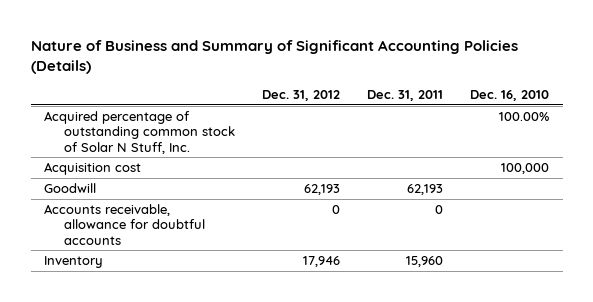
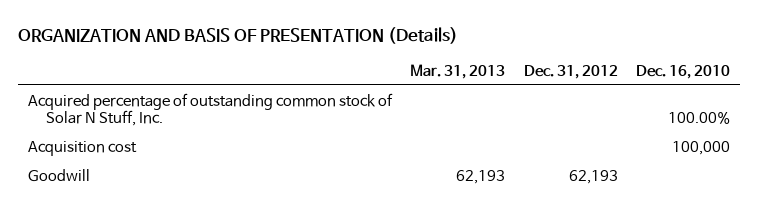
- Nature of Business and Summary of Significant Accounting Policies (Details)
+ ORGANIZATION AND BASIS OF PRESENTATION (Details)
- | Dec. 31, 2012 | Dec. 31, 2011 | Dec. 16, 2010
+ | Mar. 31, 2013 | Dec. 31, 2012 | Dec. 16, 2010
- Accounts receivable, allowance for doubtful accounts | 0 | 0 |
- Inventory | 17,946 | 15,960 |

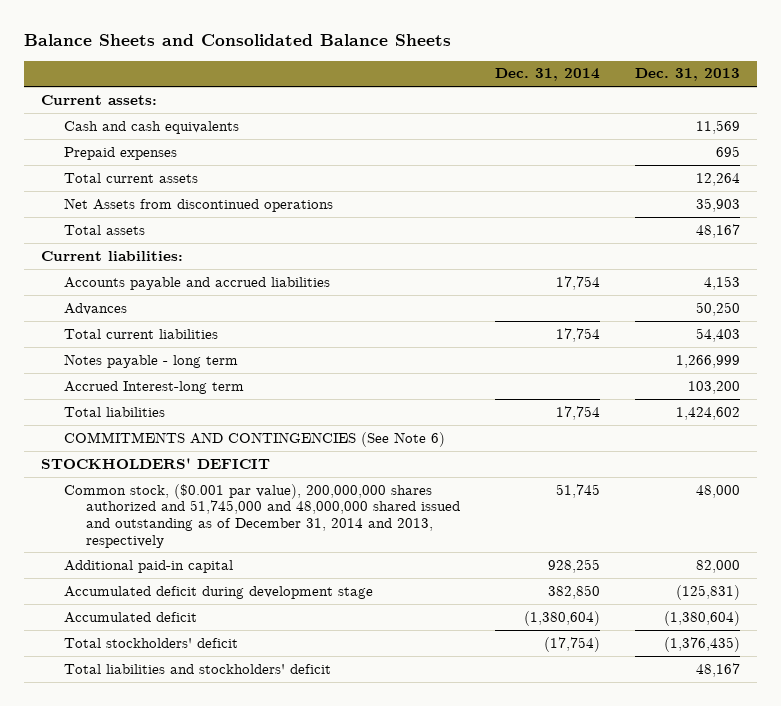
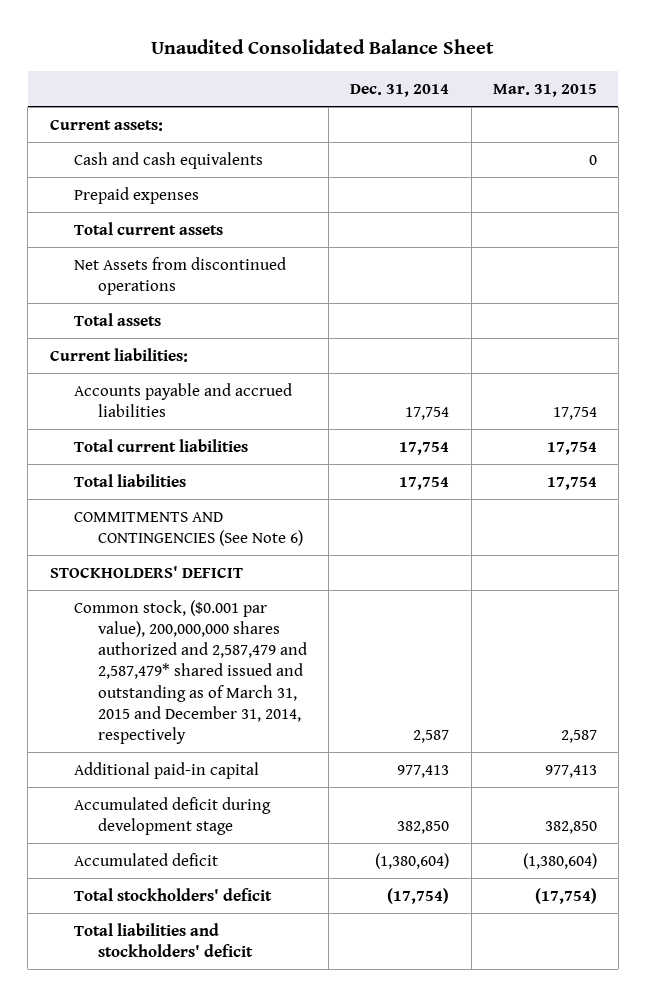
- Balance Sheets and Consolidated Balance Sheets
+ Unaudited Consolidated Balance Sheet
- | Dec. 31, 2014 | Dec. 31, 2013
+ | Dec. 31, 2014 | Mar. 31, 2015
- Advances | | 50,250
- Notes payable - long term | | 1,266,999
- Accrued Interest-long term | | 103,200
- Common stock, ($0.001 par value), 200,000,000 shares authorized and 51,745,000 and 48,000,000 shared issued and outstanding as of December 31, 2014 and 2013, respectively | 51,745 | 48,000
- Additional paid-in capital | 928,255 | 82,000
+ Common stock, ($0.001 par value), 200,000,000 shares authorized and 2,587,479 and 2,587,479* shared issued and outstanding as of March 31, 2015 and December 31, 2014, respectively | 2,587 | 2,587
+ Additional paid-in capital | 977,413 | 977,413

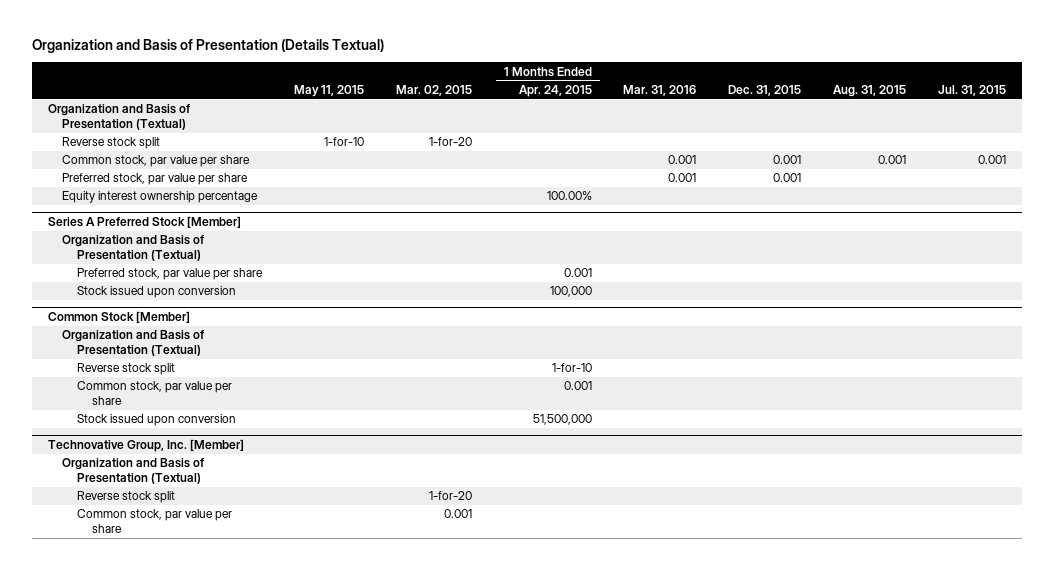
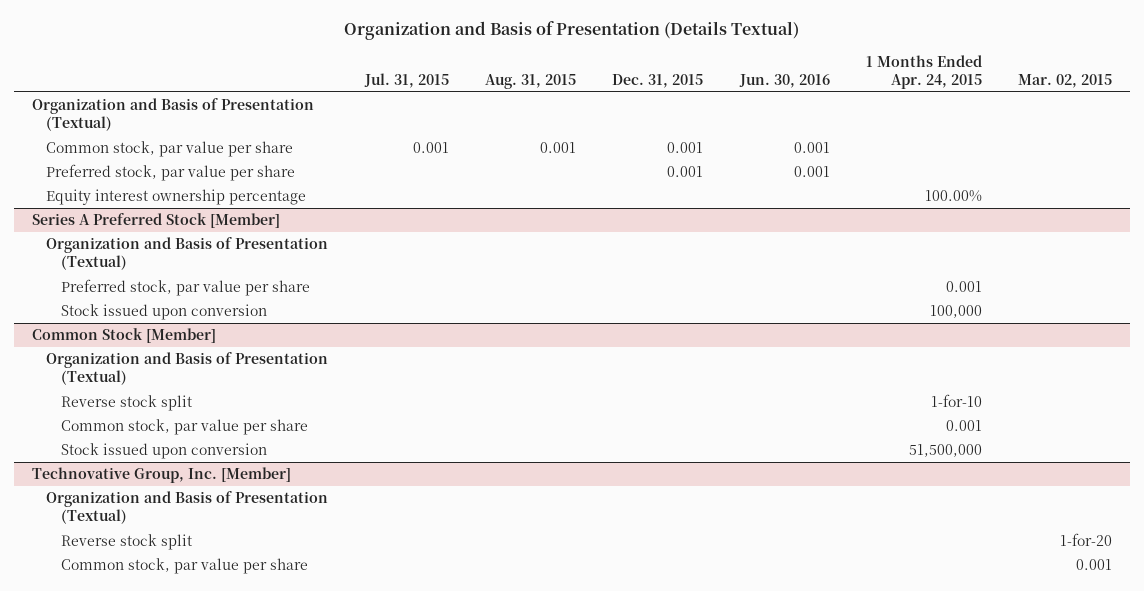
- | May 11, 2015 | Mar. 02, 2015 | 1 Months Ended Apr. 24, 2015 | Mar. 31, 2016 | Dec. 31, 2015 | Aug. 31, 2015 | Jul. 31, 2015
+ | Jul. 31, 2015 | Aug. 31, 2015 | Dec. 31, 2015 | Jun. 30, 2016 | 1 Months Ended Apr. 24, 2015 | Mar. 02, 2015
- Reverse stock split | 1-for-10 | 1-for-20 | | | | |

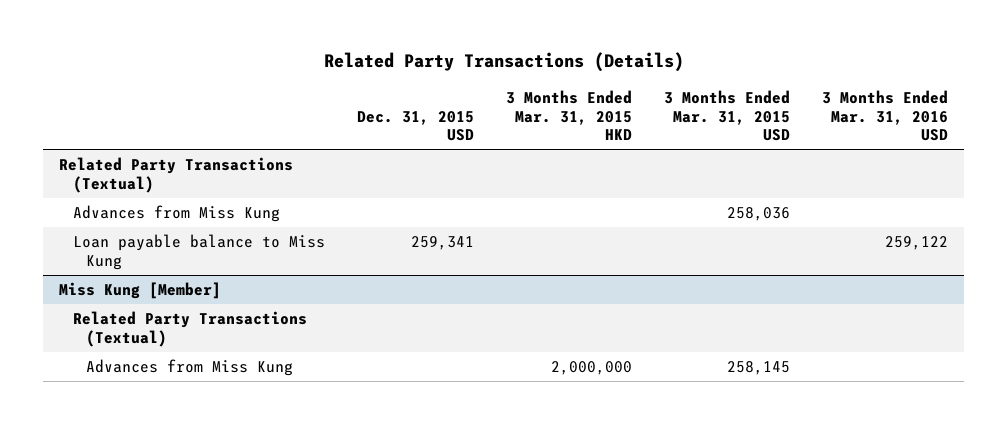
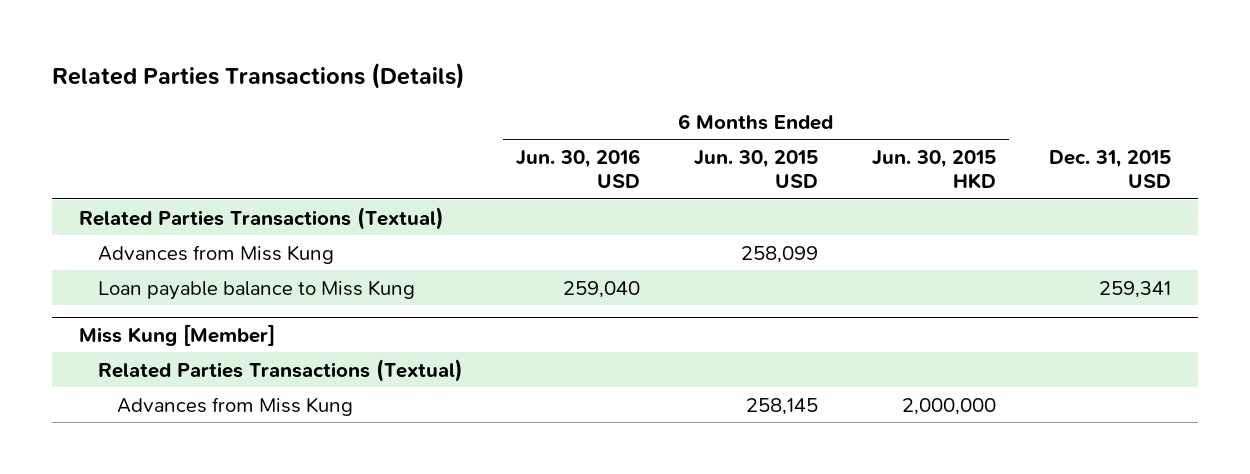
- Related Party Transactions (Details)
+ Related Parties Transactions (Details)
- | Dec. 31, 2015 USD | 3 Months Ended Mar. 31, 2015 HKD | 3 Months Ended Mar. 31, 2015 USD | 3 Months Ended Mar. 31, 2016 USD
+ | 6 Months Ended Jun. 30, 2016 USD | 6 Months Ended Jun. 30, 2015 USD | 6 Months Ended Jun. 30, 2015 HKD | Dec. 31, 2015 USD
- Related Party Transactions (Textual)
+ Related Parties Transactions (Textual)
@ Miss Kung [Member]
- Related Party Transactions (Textual)
+ Related Parties Transactions (Textual)

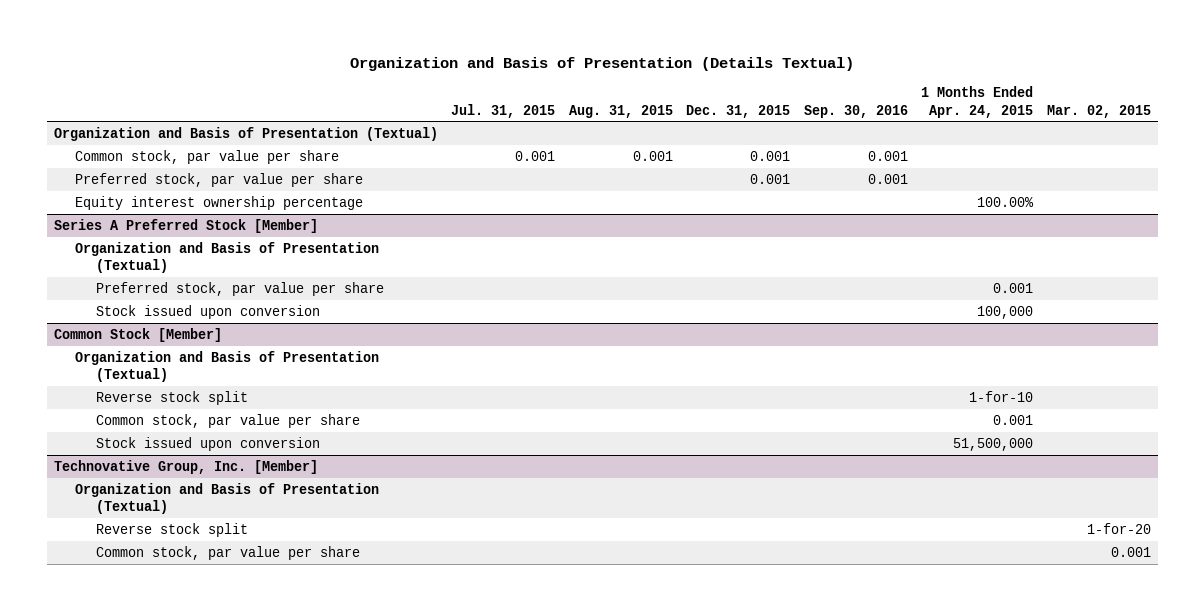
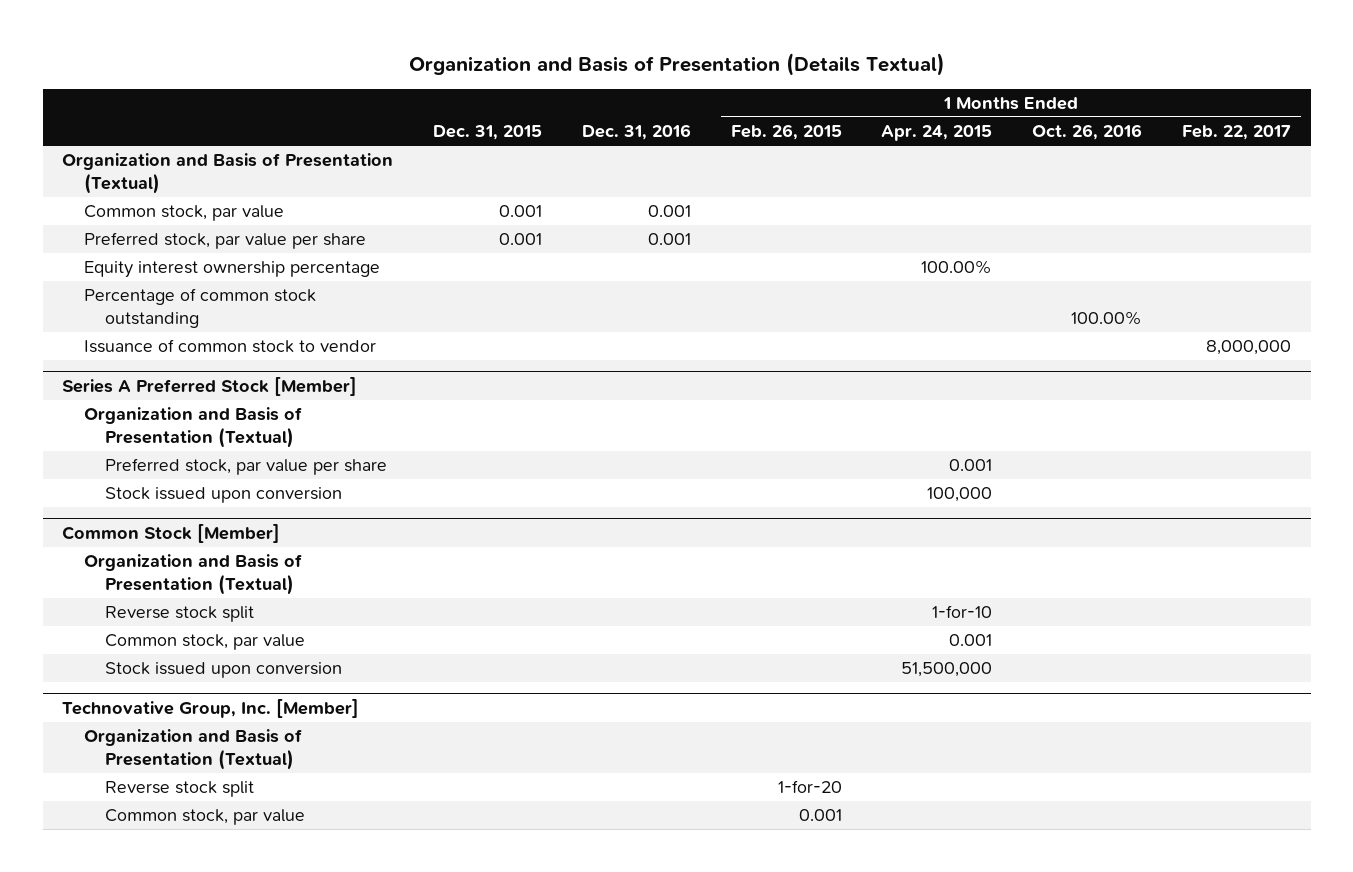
- | Jul. 31, 2015 | Aug. 31, 2015 | Dec. 31, 2015 | Sep. 30, 2016 | 1 Months Ended Apr. 24, 2015 | Mar. 02, 2015
+ | Dec. 31, 2015 | Dec. 31, 2016 | 1 Months Ended Feb. 26, 2015 | 1 Months Ended Apr. 24, 2015 | 1 Months Ended Oct. 26, 2016 | 1 Months Ended Feb. 22, 2017
- Common stock, par value per share | 0.001 | 0.001 | 0.001 | 0.001 | |
+ Common stock, par value | 0.001 | 0.001 | | | |
+ Percentage of common stock outstanding | | | | | 100.00% |
+ Issuance of common stock to vendor | | | | | | 8,000,000
@ Common Stock [Member]
- Common stock, par value per share | | | | | 0.001 |
+ Common stock, par value | | | | 0.001 | |
@ Technovative Group, Inc. [Member]
- Common stock, par value per share | | | | | | 0.001
+ Common stock, par value | | | 0.001 | | |

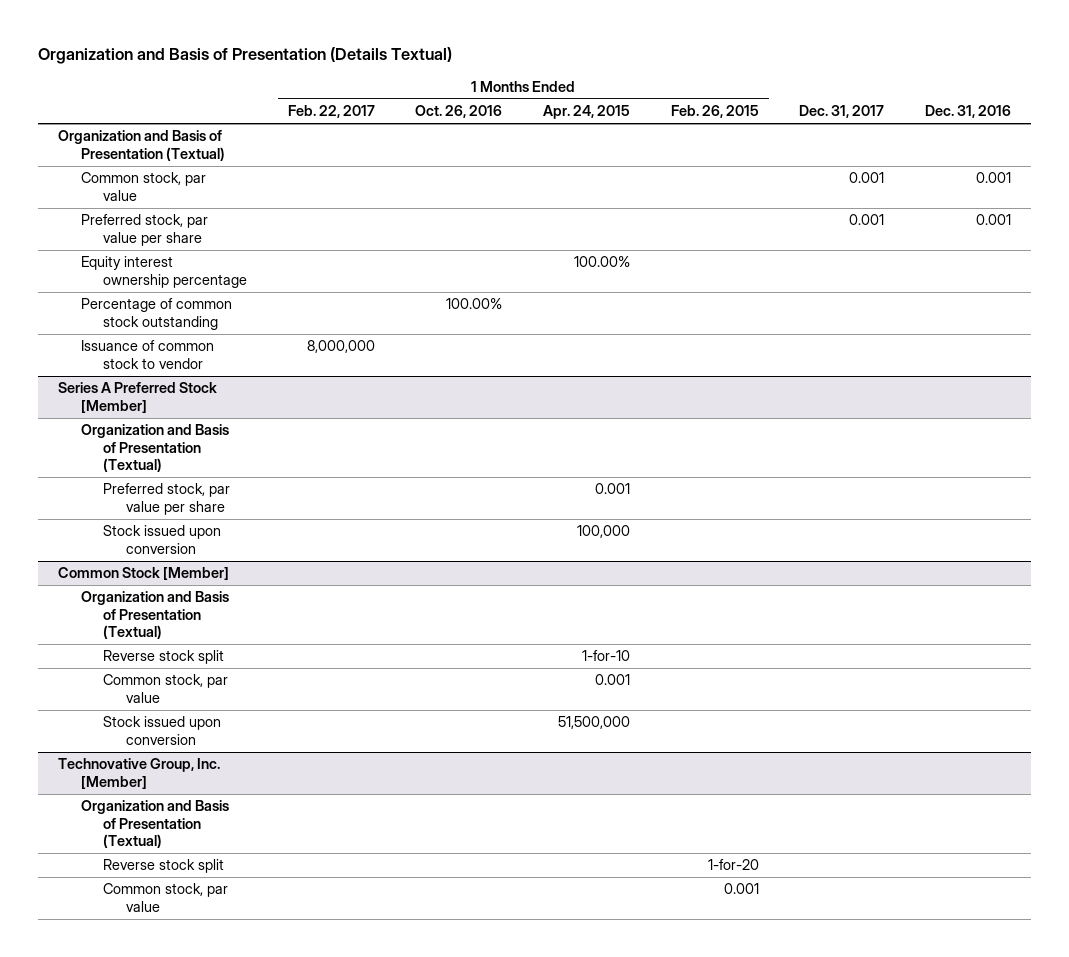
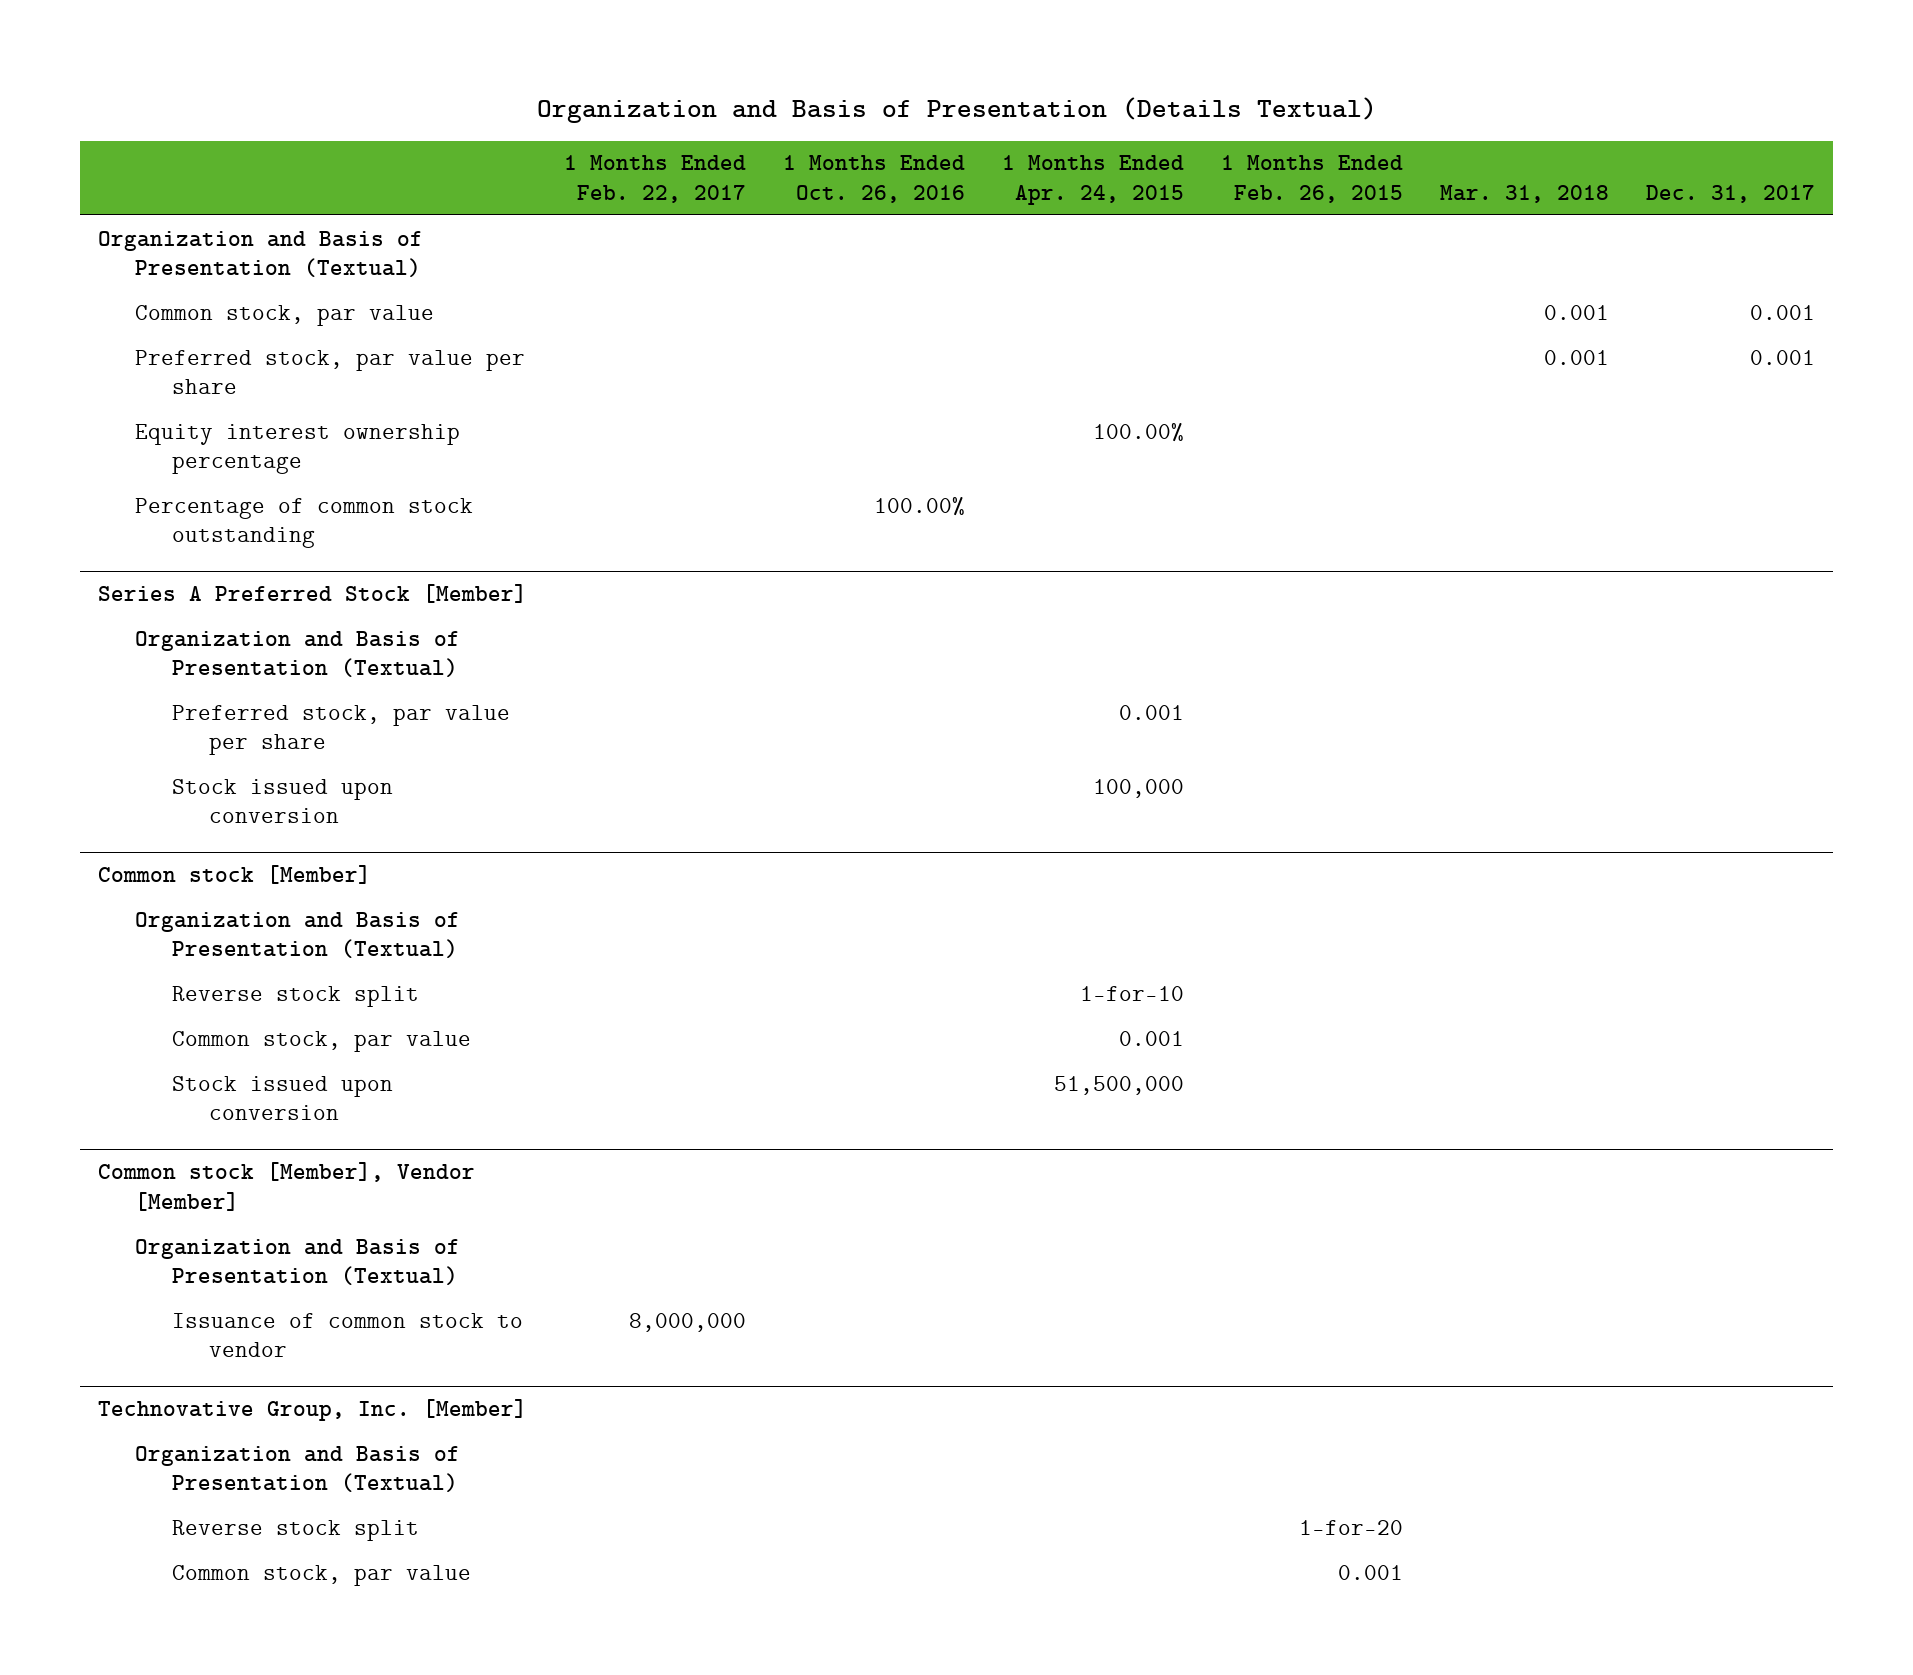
- | 1 Months Ended Feb. 22, 2017 | 1 Months Ended Oct. 26, 2016 | 1 Months Ended Apr. 24, 2015 | 1 Months Ended Feb. 26, 2015 | Dec. 31, 2017 | Dec. 31, 2016
+ | 1 Months Ended Feb. 22, 2017 | 1 Months Ended Oct. 26, 2016 | 1 Months Ended Apr. 24, 2015 | 1 Months Ended Feb. 26, 2015 | Mar. 31, 2018 | Dec. 31, 2017
- Issuance of common stock to vendor | 8,000,000 | | | | |
- Common Stock [Member]
+ Common stock [Member]
+ Common stock [Member], Vendor [Member]
+ Organization and Basis of Presentation (Textual)
+ Issuance of common stock to vendor | 8,000,000 | | | | |

